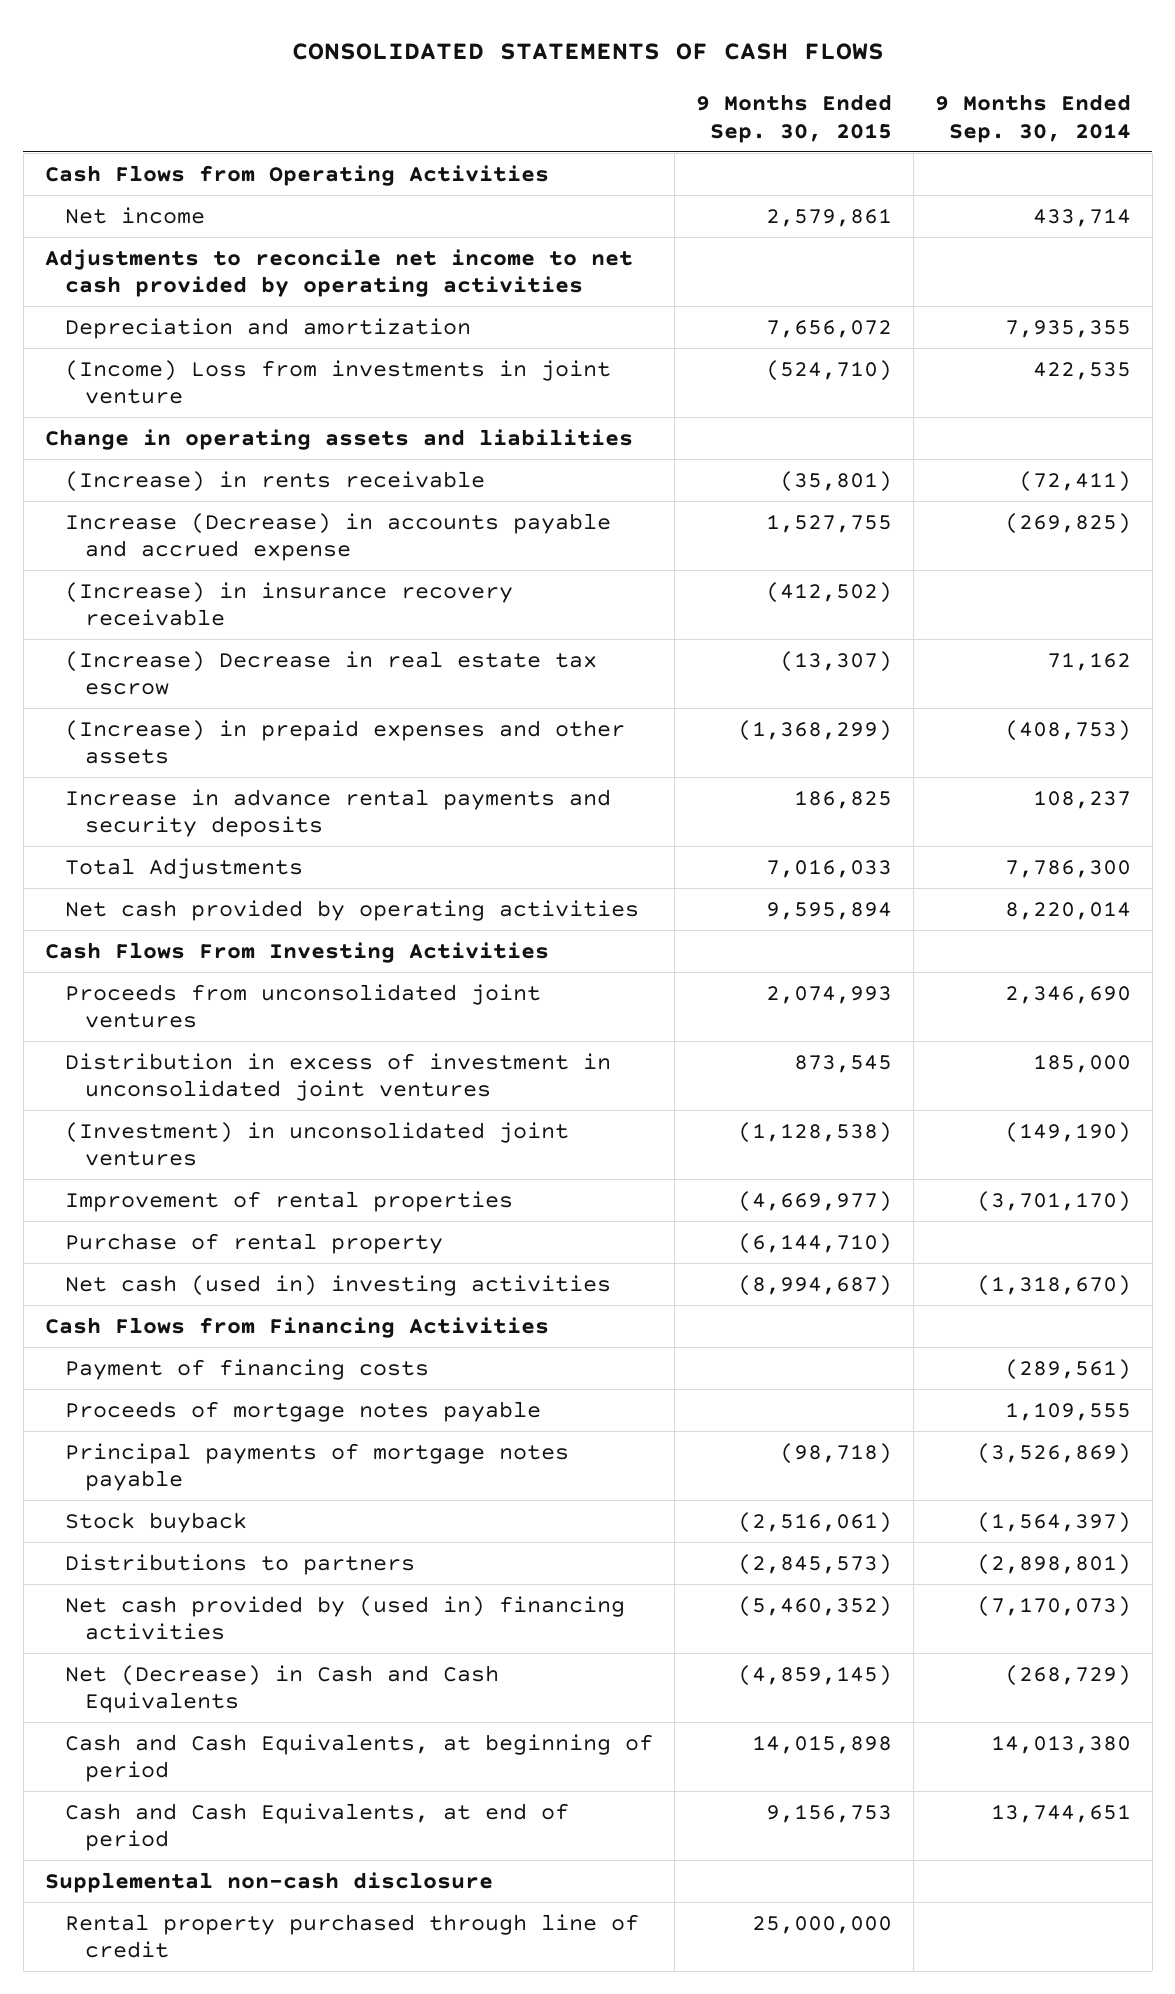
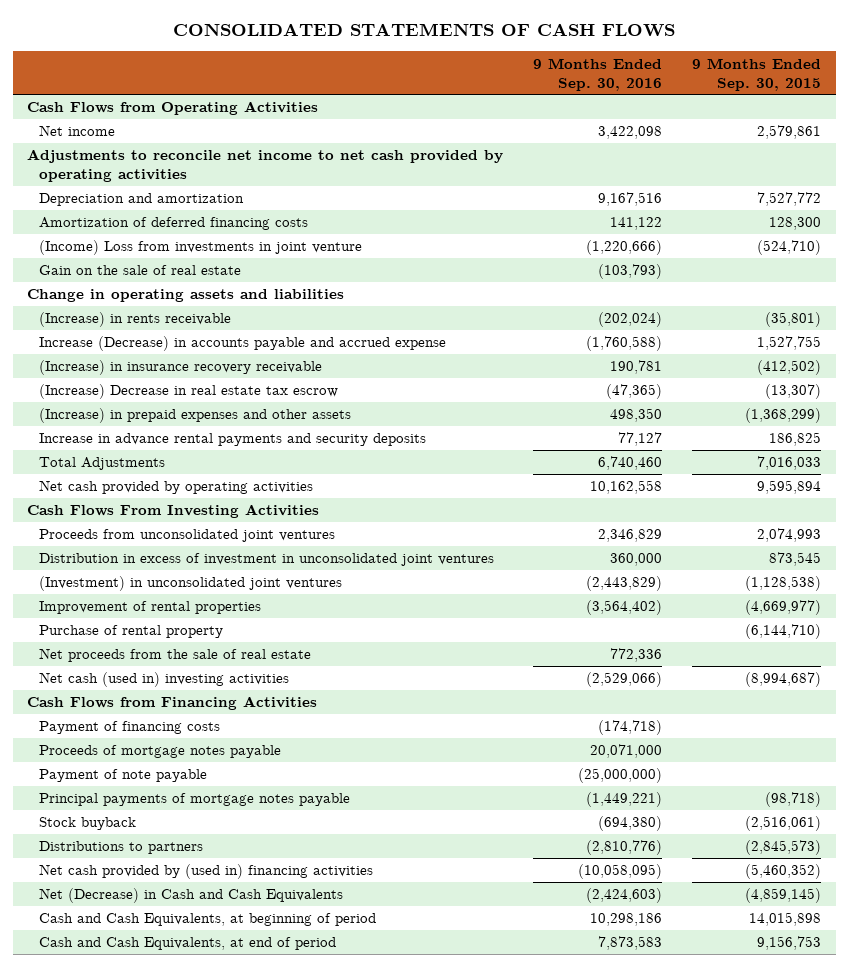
- | 9 Months Ended Sep. 30, 2015 | 9 Months Ended Sep. 30, 2014
+ | 9 Months Ended Sep. 30, 2016 | 9 Months Ended Sep. 30, 2015
- Depreciation and amortization | 7,656,072 | 7,935,355
+ Depreciation and amortization | 9,167,516 | 7,527,772
+ Amortization of deferred financing costs | 141,122 | 128,300
+ Gain on the sale of real estate | (103,793) |
+ Net proceeds from the sale of real estate | 772,336 |
+ Payment of note payable | (25,000,000) |
- Supplemental non-cash disclosure
- Rental property purchased through line of credit | 25,000,000 |

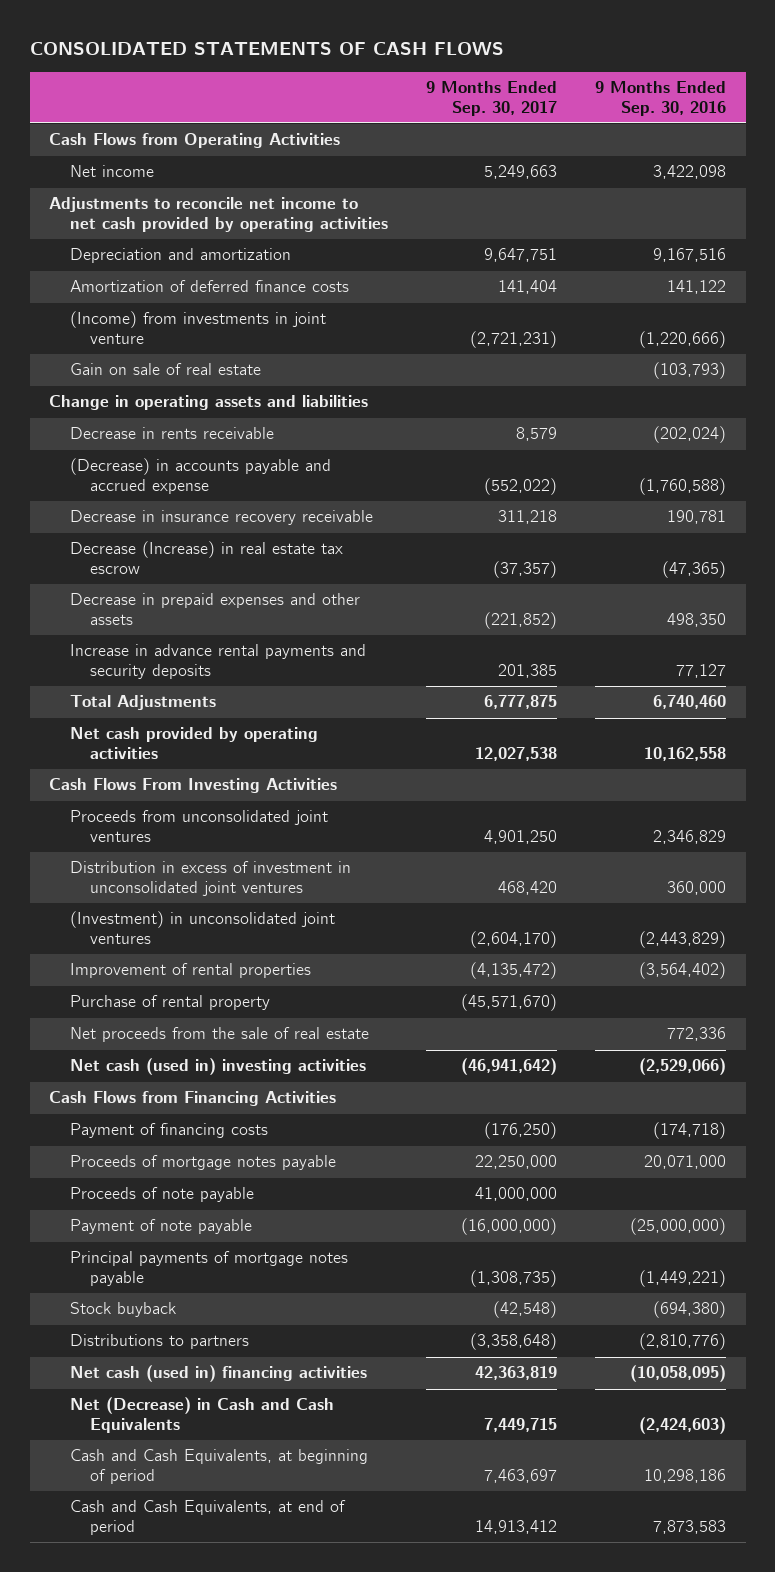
- | 9 Months Ended Sep. 30, 2016 | 9 Months Ended Sep. 30, 2015
+ | 9 Months Ended Sep. 30, 2017 | 9 Months Ended Sep. 30, 2016
- Amortization of deferred financing costs | 141,122 | 128,300
- (Income) Loss from investments in joint venture | (1,220,666) | (524,710)
- Gain on the sale of real estate | (103,793) |
+ Amortization of deferred finance costs | 141,404 | 141,122
+ (Income) from investments in joint venture | (2,721,231) | (1,220,666)
+ Gain on sale of real estate | | (103,793)
- (Increase) in rents receivable | (202,024) | (35,801)
- Increase (Decrease) in accounts payable and accrued expense | (1,760,588) | 1,527,755
- (Increase) in insurance recovery receivable | 190,781 | (412,502)
- (Increase) Decrease in real estate tax escrow | (47,365) | (13,307)
- (Increase) in prepaid expenses and other assets | 498,350 | (1,368,299)
+ Decrease in rents receivable | 8,579 | (202,024)
+ (Decrease) in accounts payable and accrued expense | (552,022) | (1,760,588)
+ Decrease in insurance recovery receivable | 311,218 | 190,781
+ Decrease (Increase) in real estate tax escrow | (37,357) | (47,365)
+ Decrease in prepaid expenses and other assets | (221,852) | 498,350
+ Proceeds of note payable | 41,000,000 |
- Net cash provided by (used in) financing activities | (10,058,095) | (5,460,352)
+ Net cash (used in) financing activities | 42,363,819 | (10,058,095)

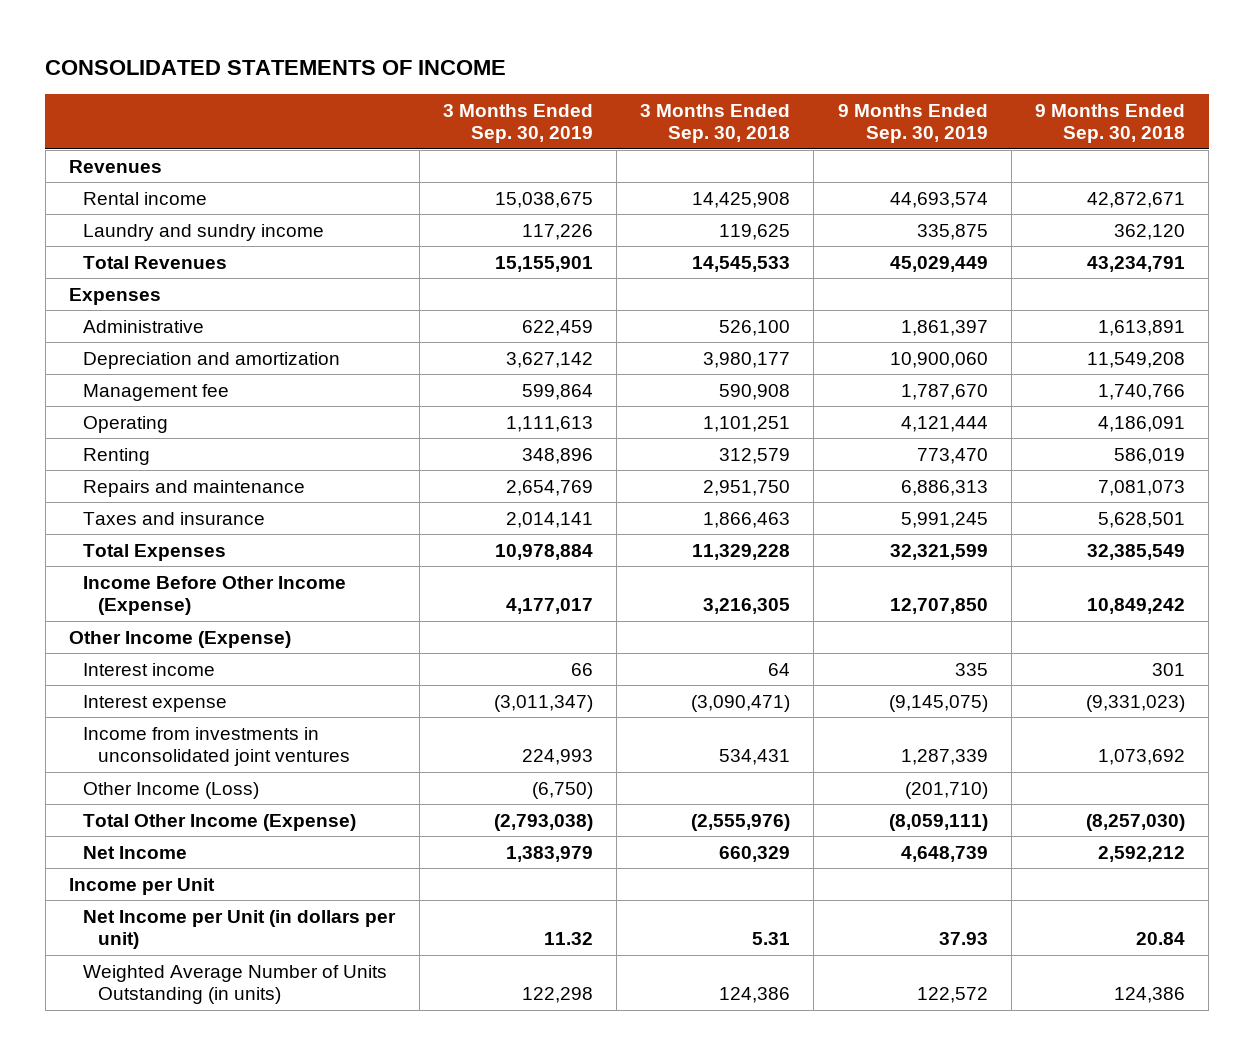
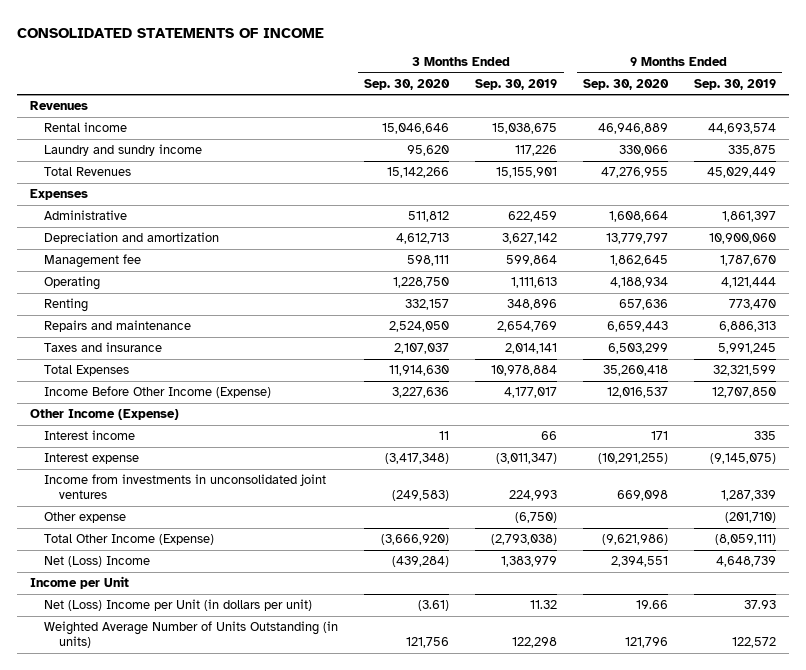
- | 3 Months Ended Sep. 30, 2019 | 3 Months Ended Sep. 30, 2018 | 9 Months Ended Sep. 30, 2019 | 9 Months Ended Sep. 30, 2018
+ | 3 Months Ended Sep. 30, 2020 | 3 Months Ended Sep. 30, 2019 | 9 Months Ended Sep. 30, 2020 | 9 Months Ended Sep. 30, 2019
- Other Income (Loss) | (6,750) | | (201,710) |
+ Other expense | | (6,750) | | (201,710)
- Net Income | 1,383,979 | 660,329 | 4,648,739 | 2,592,212
+ Net (Loss) Income | (439,284) | 1,383,979 | 2,394,551 | 4,648,739
- Net Income per Unit (in dollars per unit) | 11.32 | 5.31 | 37.93 | 20.84
+ Net (Loss) Income per Unit (in dollars per unit) | (3.61) | 11.32 | 19.66 | 37.93

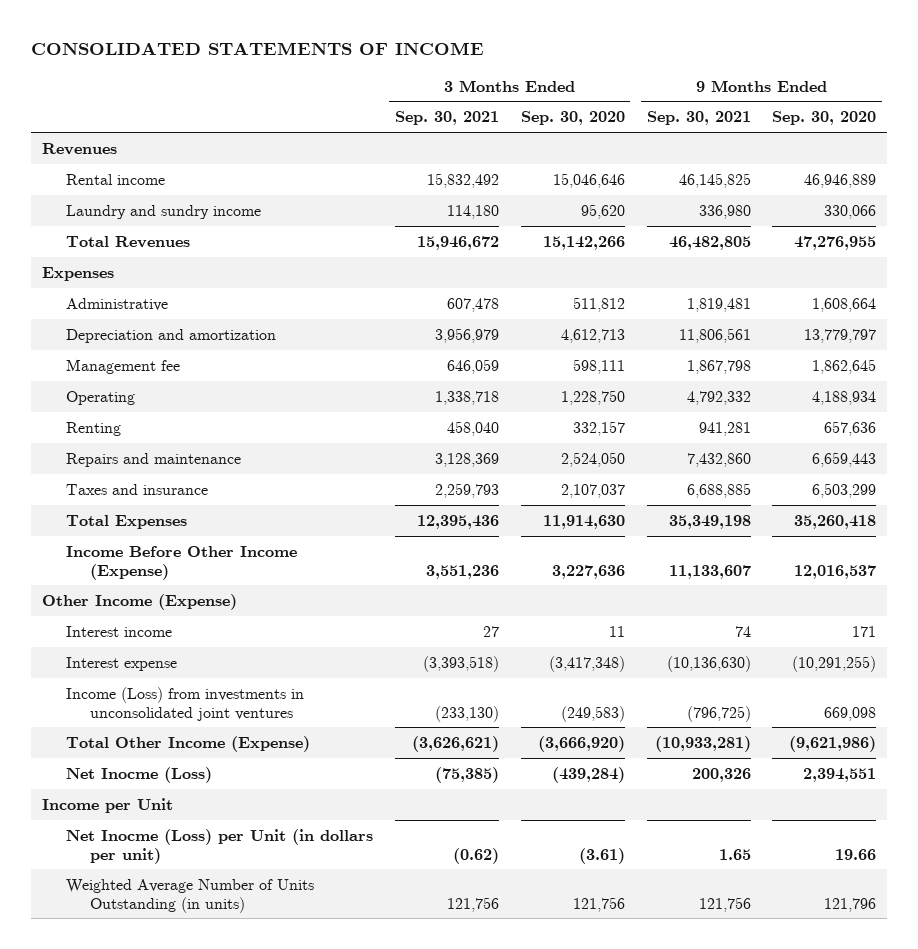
- | 3 Months Ended Sep. 30, 2020 | 3 Months Ended Sep. 30, 2019 | 9 Months Ended Sep. 30, 2020 | 9 Months Ended Sep. 30, 2019
+ | 3 Months Ended Sep. 30, 2021 | 3 Months Ended Sep. 30, 2020 | 9 Months Ended Sep. 30, 2021 | 9 Months Ended Sep. 30, 2020
- Income from investments in unconsolidated joint ventures | (249,583) | 224,993 | 669,098 | 1,287,339
- Other expense | | (6,750) | | (201,710)
+ Income (Loss) from investments in unconsolidated joint ventures | (233,130) | (249,583) | (796,725) | 669,098
- Net (Loss) Income | (439,284) | 1,383,979 | 2,394,551 | 4,648,739
+ Net Inocme (Loss) | (75,385) | (439,284) | 200,326 | 2,394,551
- Net (Loss) Income per Unit (in dollars per unit) | (3.61) | 11.32 | 19.66 | 37.93
+ Net Inocme (Loss) per Unit (in dollars per unit) | (0.62) | (3.61) | 1.65 | 19.66

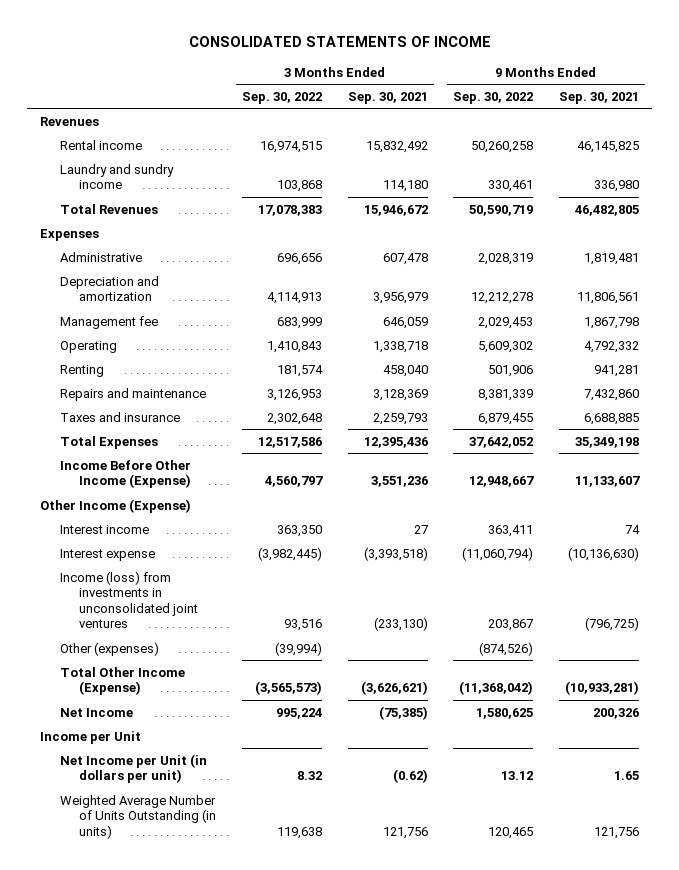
- | 3 Months Ended Sep. 30, 2021 | 3 Months Ended Sep. 30, 2020 | 9 Months Ended Sep. 30, 2021 | 9 Months Ended Sep. 30, 2020
+ | 3 Months Ended Sep. 30, 2022 | 3 Months Ended Sep. 30, 2021 | 9 Months Ended Sep. 30, 2022 | 9 Months Ended Sep. 30, 2021
- Income (Loss) from investments in unconsolidated joint ventures | (233,130) | (249,583) | (796,725) | 669,098
+ Income (loss) from investments in unconsolidated joint ventures | 93,516 | (233,130) | 203,867 | (796,725)
+ Other (expenses) | (39,994) | | (874,526) |
- Net Inocme (Loss) | (75,385) | (439,284) | 200,326 | 2,394,551
+ Net Income | 995,224 | (75,385) | 1,580,625 | 200,326
- Net Inocme (Loss) per Unit (in dollars per unit) | (0.62) | (3.61) | 1.65 | 19.66
+ Net Income per Unit (in dollars per unit) | 8.32 | (0.62) | 13.12 | 1.65

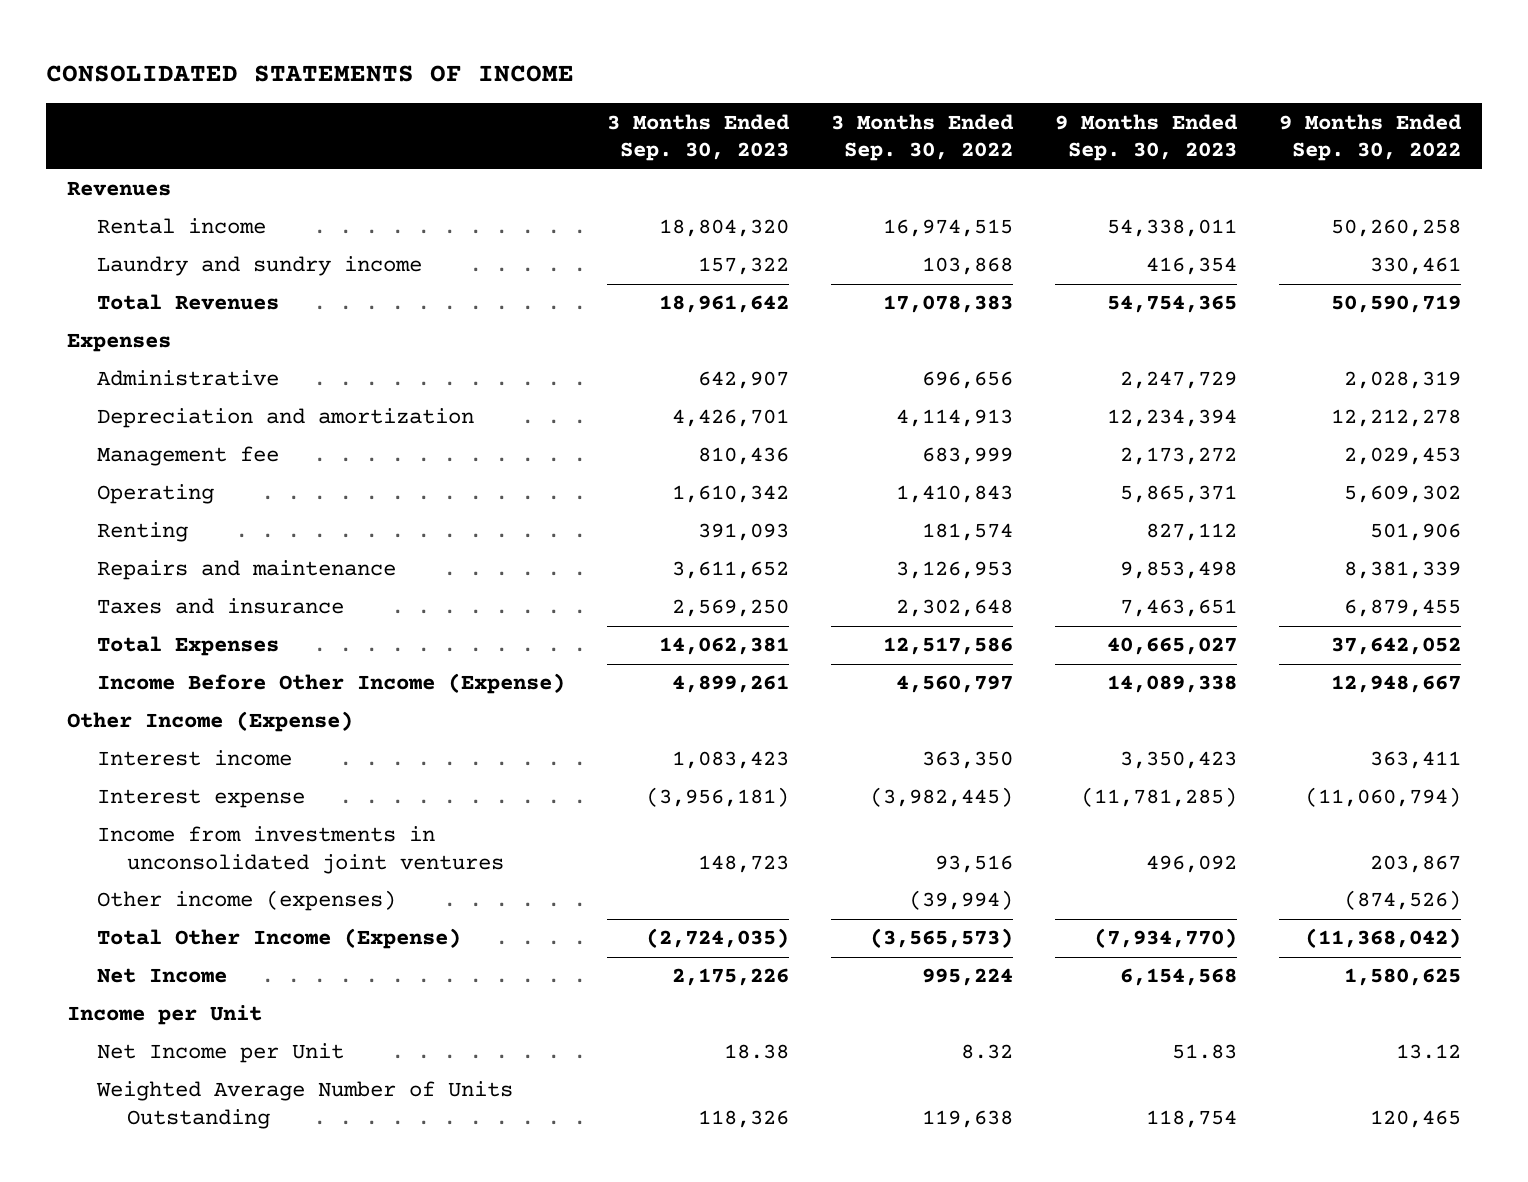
- | 3 Months Ended Sep. 30, 2022 | 3 Months Ended Sep. 30, 2021 | 9 Months Ended Sep. 30, 2022 | 9 Months Ended Sep. 30, 2021
+ | 3 Months Ended Sep. 30, 2023 | 3 Months Ended Sep. 30, 2022 | 9 Months Ended Sep. 30, 2023 | 9 Months Ended Sep. 30, 2022
- Income (loss) from investments in unconsolidated joint ventures | 93,516 | (233,130) | 203,867 | (796,725)
- Other (expenses) | (39,994) | | (874,526) |
+ Income from investments in unconsolidated joint ventures | 148,723 | 93,516 | 496,092 | 203,867
+ Other income (expenses) | | (39,994) | | (874,526)
- Net Income per Unit (in dollars per unit) | 8.32 | (0.62) | 13.12 | 1.65
- Weighted Average Number of Units Outstanding (in units) | 119,638 | 121,756 | 120,465 | 121,756
+ Net Income per Unit | 18.38 | 8.32 | 51.83 | 13.12
+ Weighted Average Number of Units Outstanding | 118,326 | 119,638 | 118,754 | 120,465

